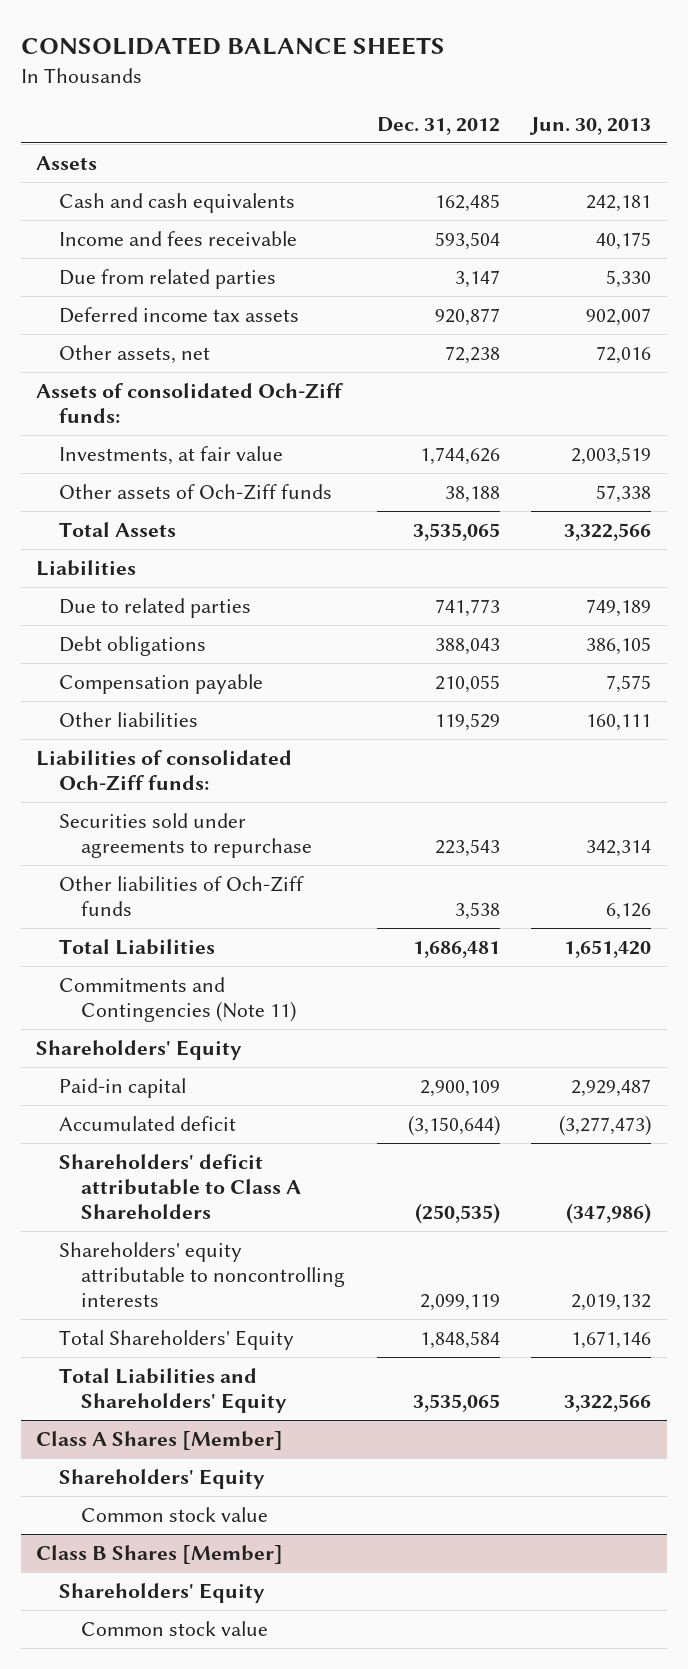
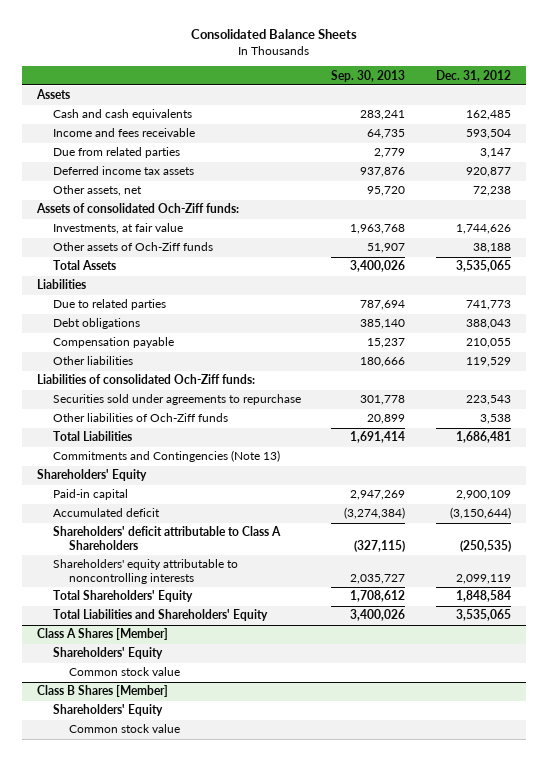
- CONSOLIDATED BALANCE SHEETS
+ Consolidated Balance Sheets
- | Dec. 31, 2012 | Jun. 30, 2013
+ | Sep. 30, 2013 | Dec. 31, 2012
- Commitments and Contingencies (Note 11)
+ Commitments and Contingencies (Note 13)

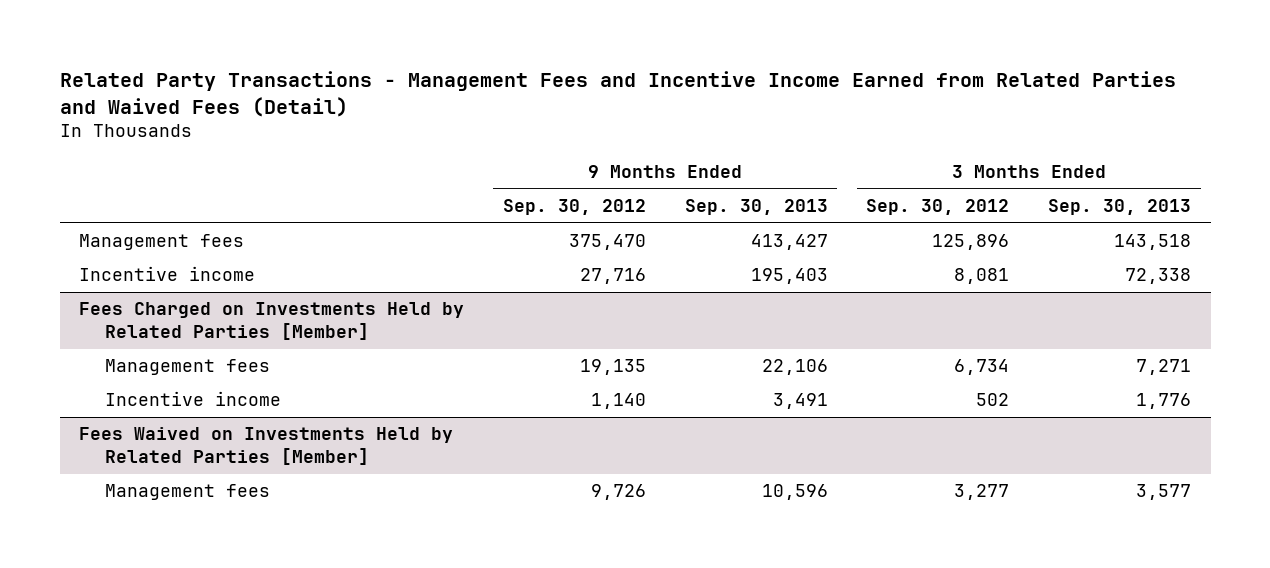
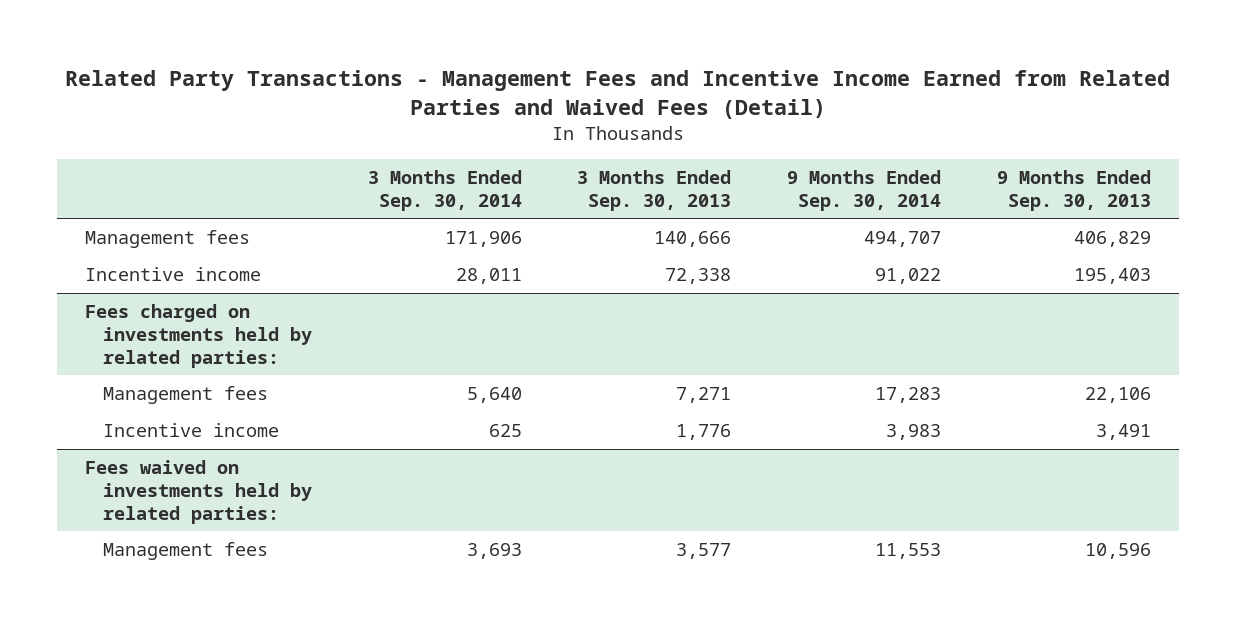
- | 9 Months Ended Sep. 30, 2012 | 9 Months Ended Sep. 30, 2013 | 3 Months Ended Sep. 30, 2012 | 3 Months Ended Sep. 30, 2013
+ | 3 Months Ended Sep. 30, 2014 | 3 Months Ended Sep. 30, 2013 | 9 Months Ended Sep. 30, 2014 | 9 Months Ended Sep. 30, 2013
- Management fees | 375,470 | 413,427 | 125,896 | 143,518
+ Management fees | 171,906 | 140,666 | 494,707 | 406,829
- Fees Charged on Investments Held by Related Parties [Member]
+ Fees charged on investments held by related parties:
- Fees Waived on Investments Held by Related Parties [Member]
+ Fees waived on investments held by related parties:

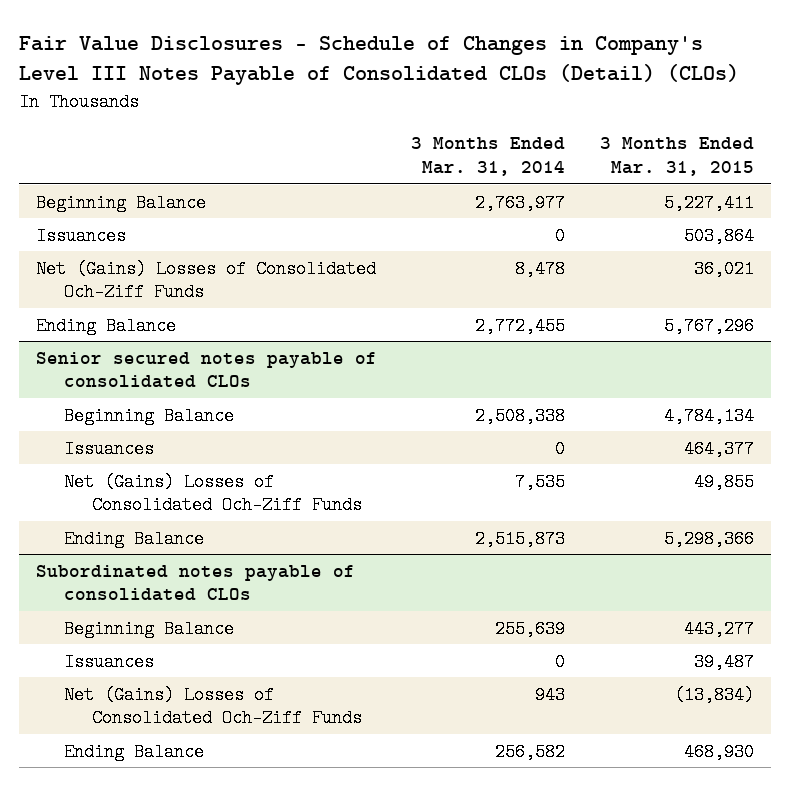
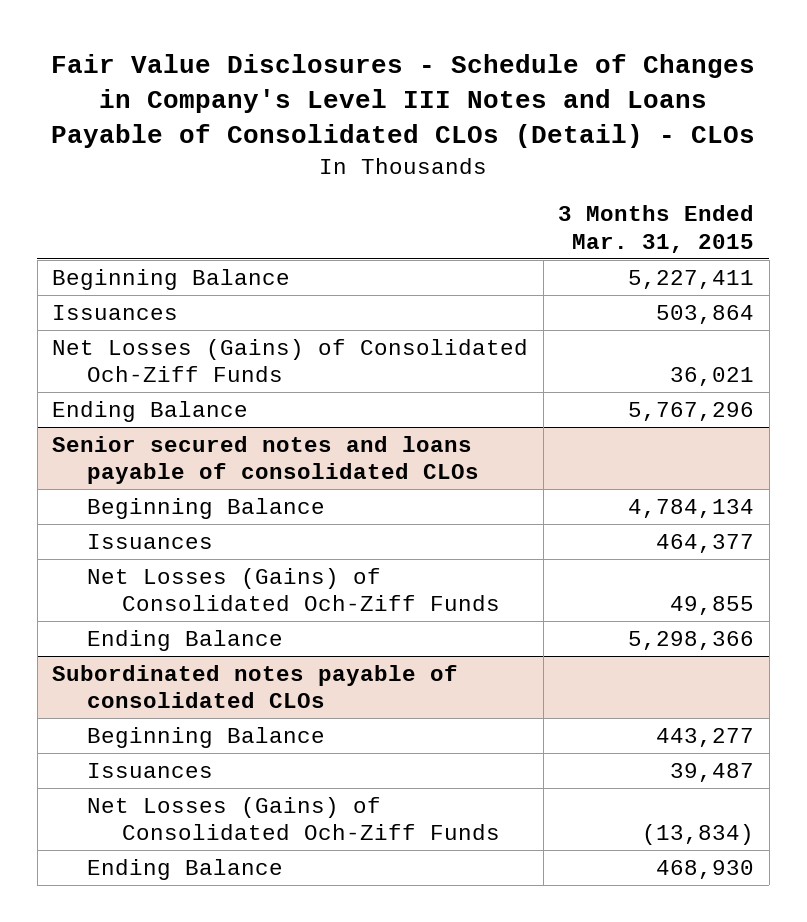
- Fair Value Disclosures - Schedule of Changes in Company's Level III Notes Payable of Consolidated CLOs (Detail) (CLOs)
+ Fair Value Disclosures - Schedule of Changes in Company's Level III Notes and Loans Payable of Consolidated CLOs (Detail) - CLOs
- | 3 Months Ended Mar. 31, 2014 | 3 Months Ended Mar. 31, 2015
+ | 3 Months Ended Mar. 31, 2015
- Net (Gains) Losses of Consolidated Och-Ziff Funds | 8,478 | 36,021
+ Net Losses (Gains) of Consolidated Och-Ziff Funds | 36,021
- Senior secured notes payable of consolidated CLOs
+ Senior secured notes and loans payable of consolidated CLOs
- Net (Gains) Losses of Consolidated Och-Ziff Funds | 7,535 | 49,855
+ Net Losses (Gains) of Consolidated Och-Ziff Funds | 49,855
@ Subordinated notes payable of consolidated CLOs
- Net (Gains) Losses of Consolidated Och-Ziff Funds | 943 | (13,834)
+ Net Losses (Gains) of Consolidated Och-Ziff Funds | (13,834)

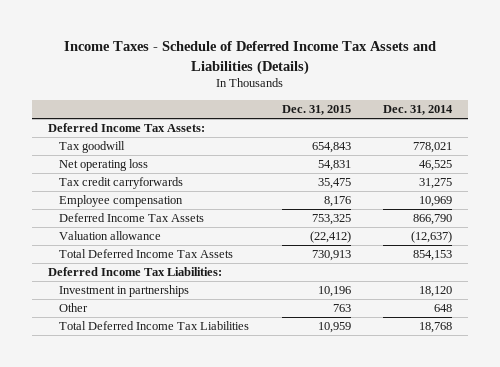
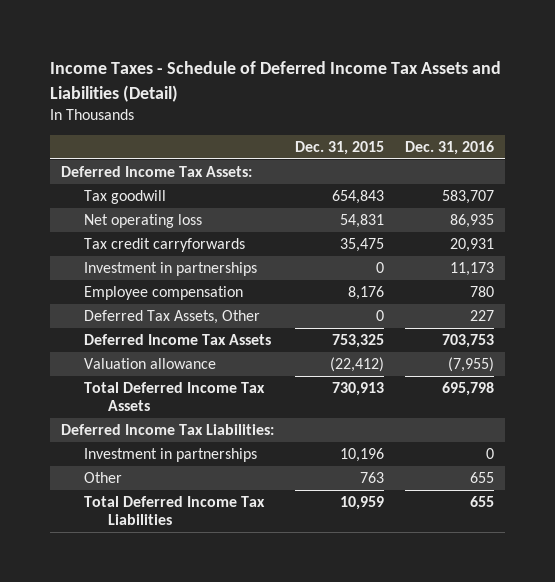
- Income Taxes - Schedule of Deferred Income Tax Assets and Liabilities (Details)
+ Income Taxes - Schedule of Deferred Income Tax Assets and Liabilities (Detail)
- | Dec. 31, 2015 | Dec. 31, 2014
+ | Dec. 31, 2015 | Dec. 31, 2016
+ Investment in partnerships | 0 | 11,173
+ Deferred Tax Assets, Other | 0 | 227

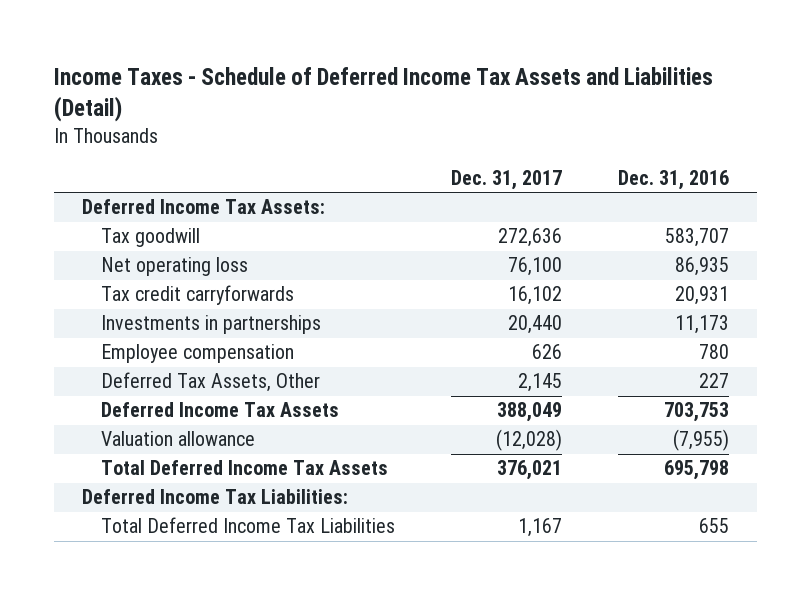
- | Dec. 31, 2015 | Dec. 31, 2016
+ | Dec. 31, 2017 | Dec. 31, 2016
- Investment in partnerships | 0 | 11,173
+ Investments in partnerships | 20,440 | 11,173
- Investment in partnerships | 10,196 | 0
- Other | 763 | 655

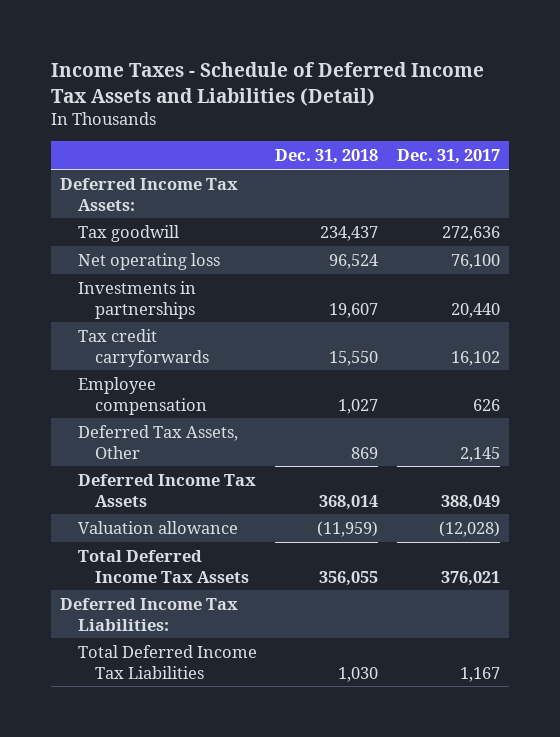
- | Dec. 31, 2017 | Dec. 31, 2016
+ | Dec. 31, 2018 | Dec. 31, 2017
moved down: Tax credit carryforwards | 15,550 | 16,102

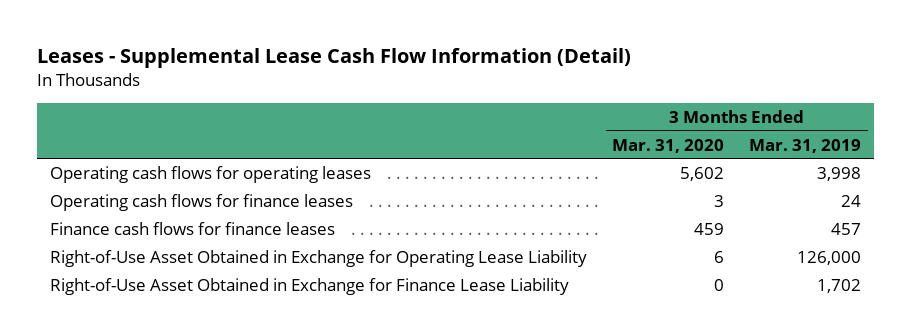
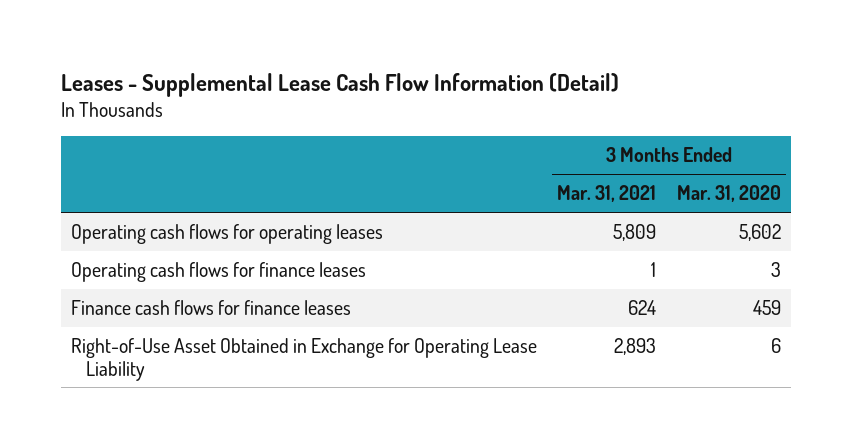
- | 3 Months Ended Mar. 31, 2020 | 3 Months Ended Mar. 31, 2019
+ | 3 Months Ended Mar. 31, 2021 | 3 Months Ended Mar. 31, 2020
- Right-of-Use Asset Obtained in Exchange for Finance Lease Liability | 0 | 1,702

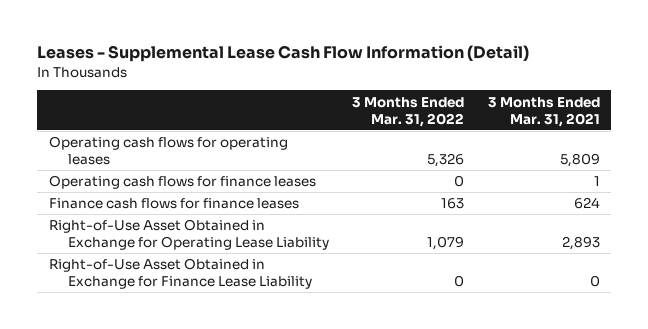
- | 3 Months Ended Mar. 31, 2021 | 3 Months Ended Mar. 31, 2020
+ | 3 Months Ended Mar. 31, 2022 | 3 Months Ended Mar. 31, 2021
+ Right-of-Use Asset Obtained in Exchange for Finance Lease Liability | 0 | 0

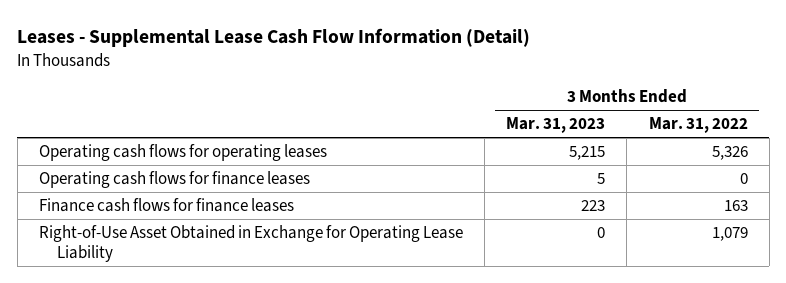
- | 3 Months Ended Mar. 31, 2022 | 3 Months Ended Mar. 31, 2021
+ | 3 Months Ended Mar. 31, 2023 | 3 Months Ended Mar. 31, 2022
- Right-of-Use Asset Obtained in Exchange for Finance Lease Liability | 0 | 0

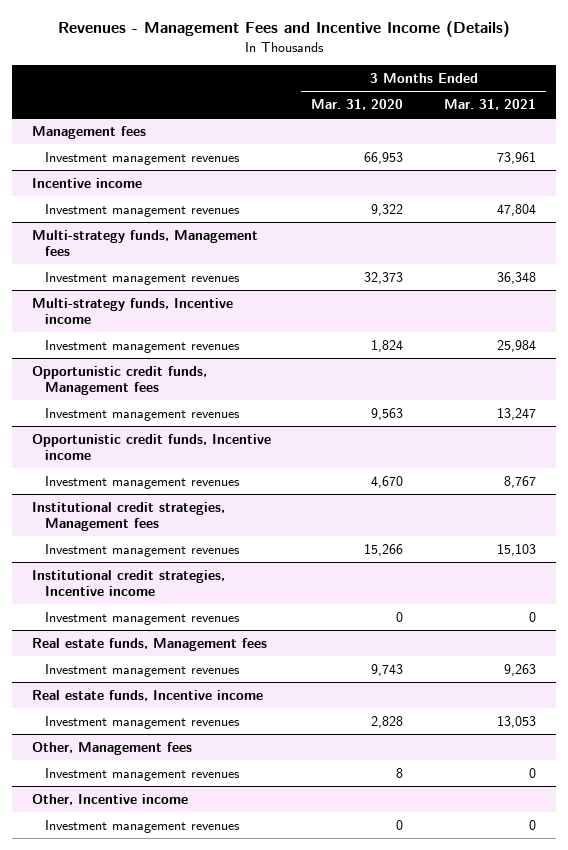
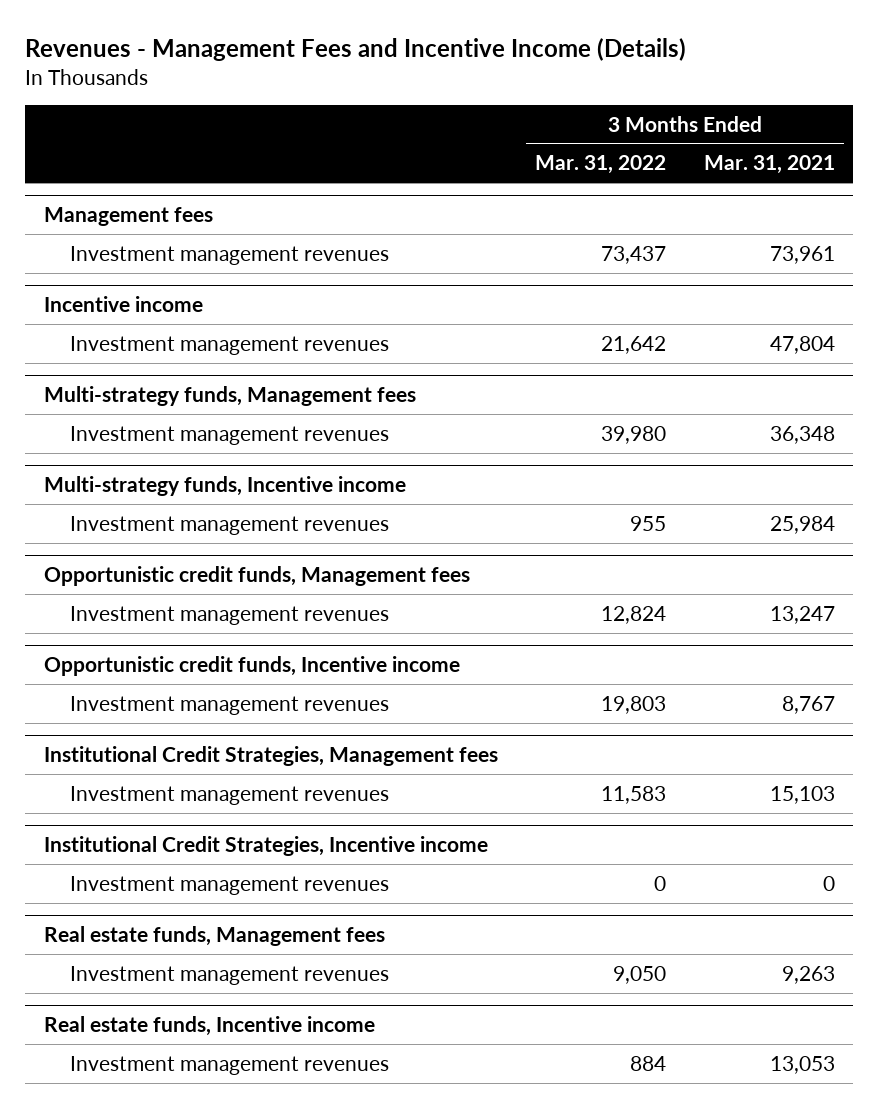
- | 3 Months Ended Mar. 31, 2020 | 3 Months Ended Mar. 31, 2021
+ | 3 Months Ended Mar. 31, 2022 | 3 Months Ended Mar. 31, 2021
- Institutional credit strategies, Management fees
+ Institutional Credit Strategies, Management fees
- Institutional credit strategies, Incentive income
+ Institutional Credit Strategies, Incentive income
- Other, Management fees
- Investment management revenues | 8 | 0
- Other, Incentive income
- Investment management revenues | 0 | 0

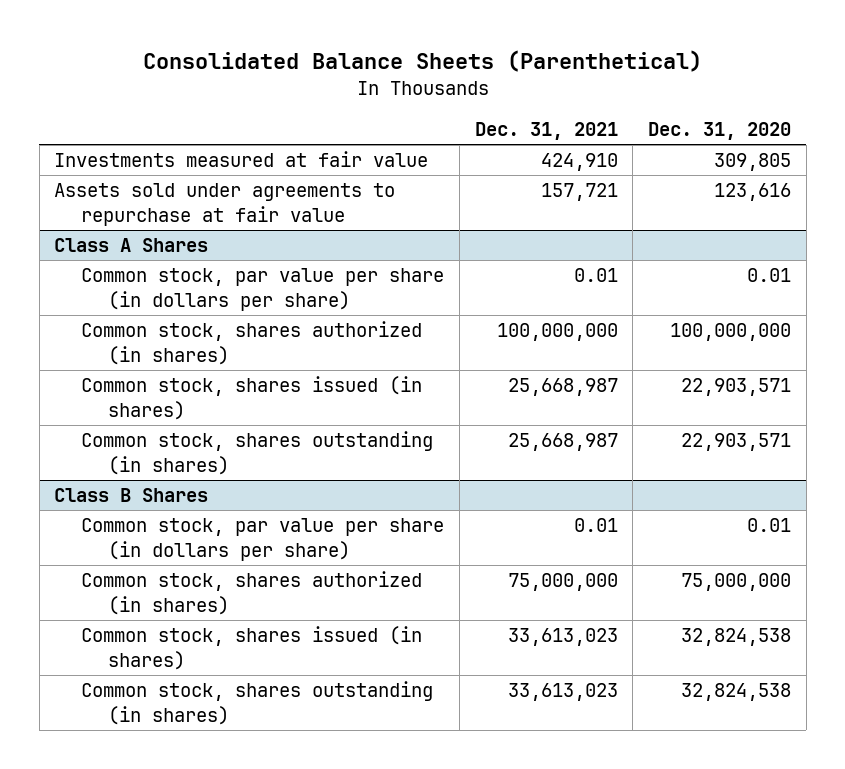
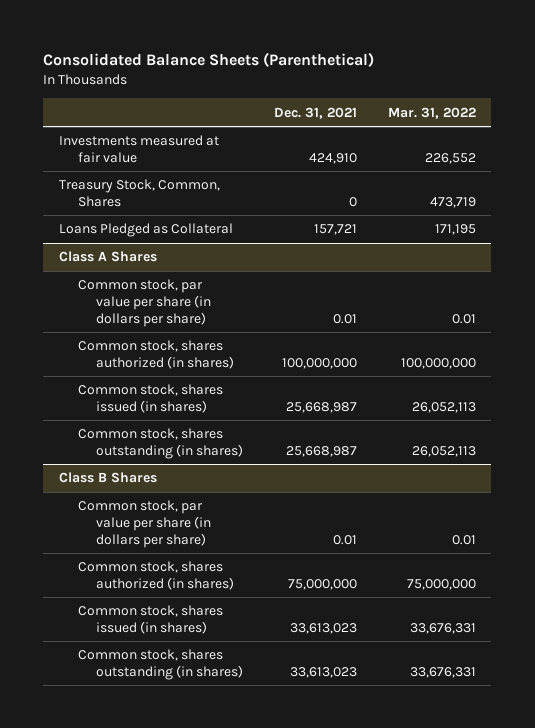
- | Dec. 31, 2021 | Dec. 31, 2020
+ | Dec. 31, 2021 | Mar. 31, 2022
- Assets sold under agreements to repurchase at fair value | 157,721 | 123,616
+ Treasury Stock, Common, Shares | 0 | 473,719
+ Loans Pledged as Collateral | 157,721 | 171,195

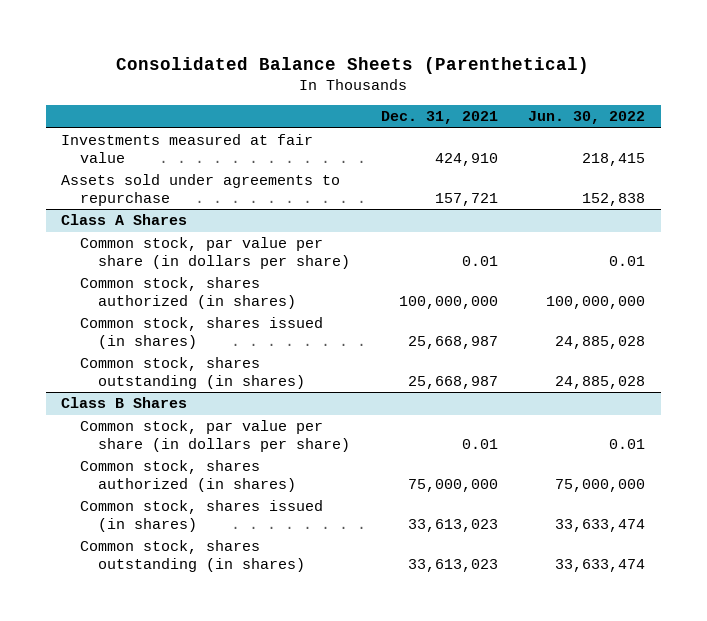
- | Dec. 31, 2021 | Mar. 31, 2022
+ | Dec. 31, 2021 | Jun. 30, 2022
- Treasury Stock, Common, Shares | 0 | 473,719
- Loans Pledged as Collateral | 157,721 | 171,195
+ Assets sold under agreements to repurchase | 157,721 | 152,838

